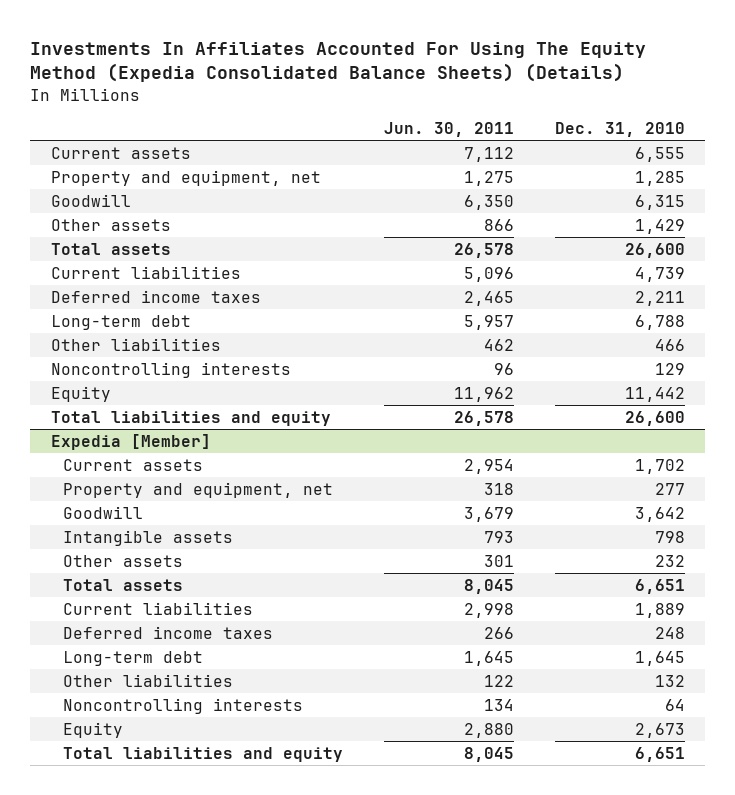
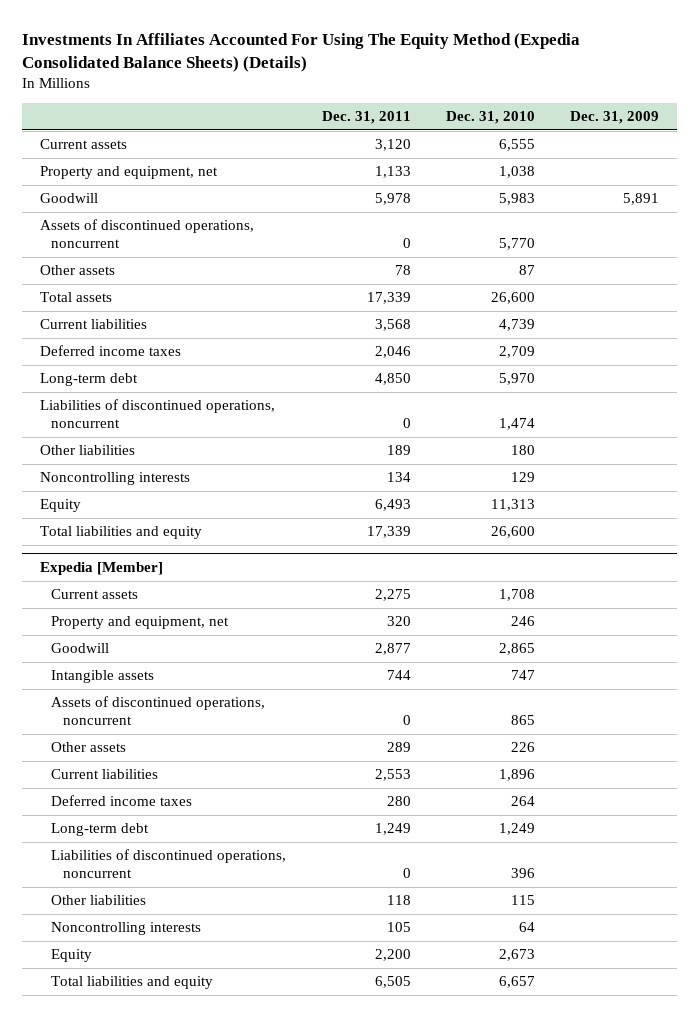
- | Jun. 30, 2011 | Dec. 31, 2010
+ | Dec. 31, 2011 | Dec. 31, 2010 | Dec. 31, 2009
- Property and equipment, net | 1,275 | 1,285
- Goodwill | 6,350 | 6,315
- Other assets | 866 | 1,429
+ Property and equipment, net | 1,133 | 1,038 |
+ Goodwill | 5,978 | 5,983 | 5,891
+ Assets of discontinued operations, noncurrent | 0 | 5,770 |
+ Other assets | 78 | 87 |
- Deferred income taxes | 2,465 | 2,211
- Long-term debt | 5,957 | 6,788
- Other liabilities | 462 | 466
+ Deferred income taxes | 2,046 | 2,709 |
+ Long-term debt | 4,850 | 5,970 |
+ Liabilities of discontinued operations, noncurrent | 0 | 1,474 |
+ Other liabilities | 189 | 180 |
- Equity | 11,962 | 11,442
+ Equity | 6,493 | 11,313 |
@ Expedia [Member]
- Current assets | 2,954 | 1,702
- Property and equipment, net | 318 | 277
- Goodwill | 3,679 | 3,642
- Intangible assets | 793 | 798
- Other assets | 301 | 232
- Total assets | 8,045 | 6,651
- Current liabilities | 2,998 | 1,889
- Deferred income taxes | 266 | 248
- Long-term debt | 1,645 | 1,645
- Other liabilities | 122 | 132
+ Current assets | 2,275 | 1,708 |
+ Property and equipment, net | 320 | 246 |
+ Goodwill | 2,877 | 2,865 |
+ Intangible assets | 744 | 747 |
+ Assets of discontinued operations, noncurrent | 0 | 865 |
+ Other assets | 289 | 226 |
+ Current liabilities | 2,553 | 1,896 |
+ Deferred income taxes | 280 | 264 |
+ Long-term debt | 1,249 | 1,249 |
+ Liabilities of discontinued operations, noncurrent | 0 | 396 |
+ Other liabilities | 118 | 115 |
- Total liabilities and equity | 8,045 | 6,651
+ Total liabilities and equity | 6,505 | 6,657 |

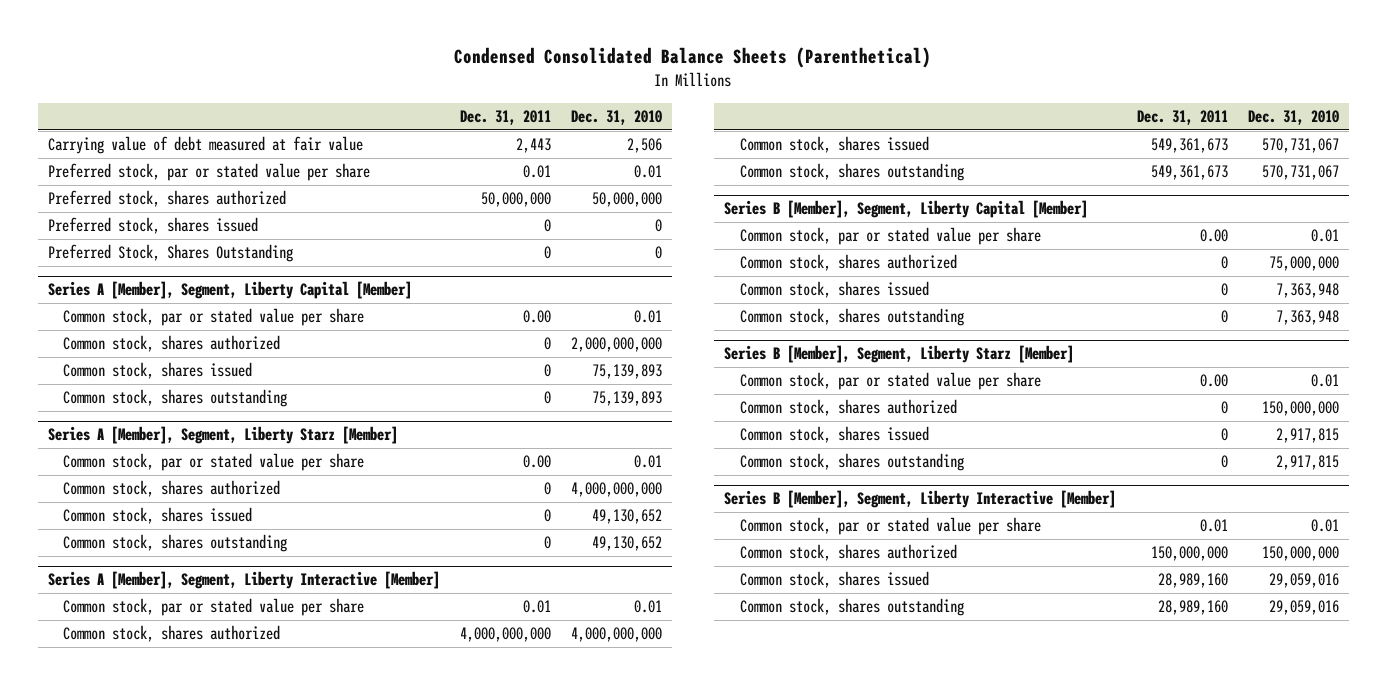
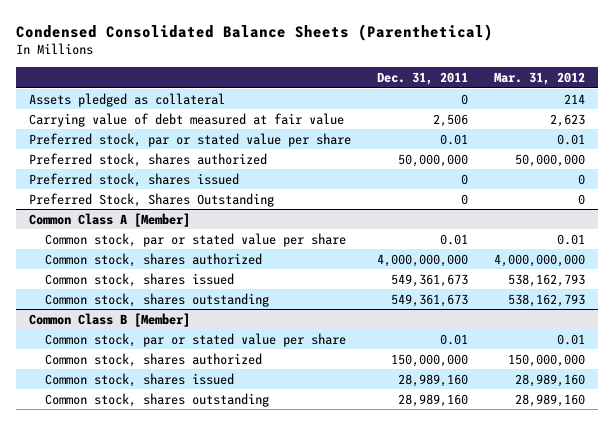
- | Dec. 31, 2011 | Dec. 31, 2010
+ | Dec. 31, 2011 | Mar. 31, 2012
- Carrying value of debt measured at fair value | 2,443 | 2,506
+ Assets pledged as collateral | 0 | 214
+ Carrying value of debt measured at fair value | 2,506 | 2,623
- Series A [Member], Segment, Liberty Capital [Member]
- Common stock, par or stated value per share | 0.00 | 0.01
- Common stock, shares authorized | 0 | 2,000,000,000
- Common stock, shares issued | 0 | 75,139,893
- Common stock, shares outstanding | 0 | 75,139,893
- Series A [Member], Segment, Liberty Starz [Member]
- Common stock, par or stated value per share | 0.00 | 0.01
- Common stock, shares authorized | 0 | 4,000,000,000
- Common stock, shares issued | 0 | 49,130,652
- Common stock, shares outstanding | 0 | 49,130,652
- Series A [Member], Segment, Liberty Interactive [Member]
+ Common Class A [Member]
- Series B [Member], Segment, Liberty Capital [Member]
- Common stock, par or stated value per share | 0.00 | 0.01
- Common stock, shares authorized | 0 | 75,000,000
- Common stock, shares issued | 0 | 7,363,948
- Common stock, shares outstanding | 0 | 7,363,948
- Series B [Member], Segment, Liberty Starz [Member]
- Common stock, par or stated value per share | 0.00 | 0.01
- Common stock, shares authorized | 0 | 150,000,000
- Common stock, shares issued | 0 | 2,917,815
- Common stock, shares outstanding | 0 | 2,917,815
- Series B [Member], Segment, Liberty Interactive [Member]
+ Common Class B [Member]

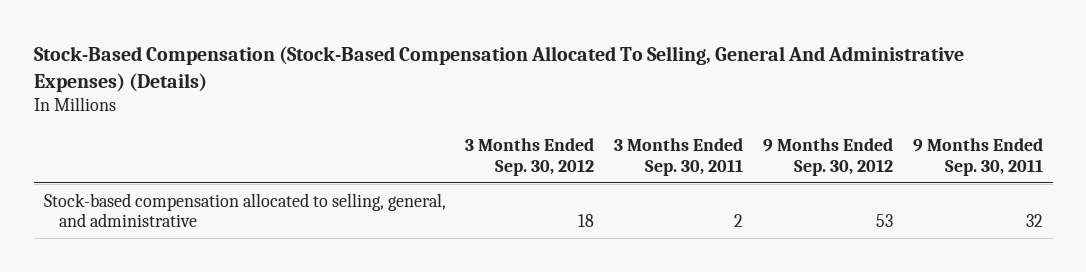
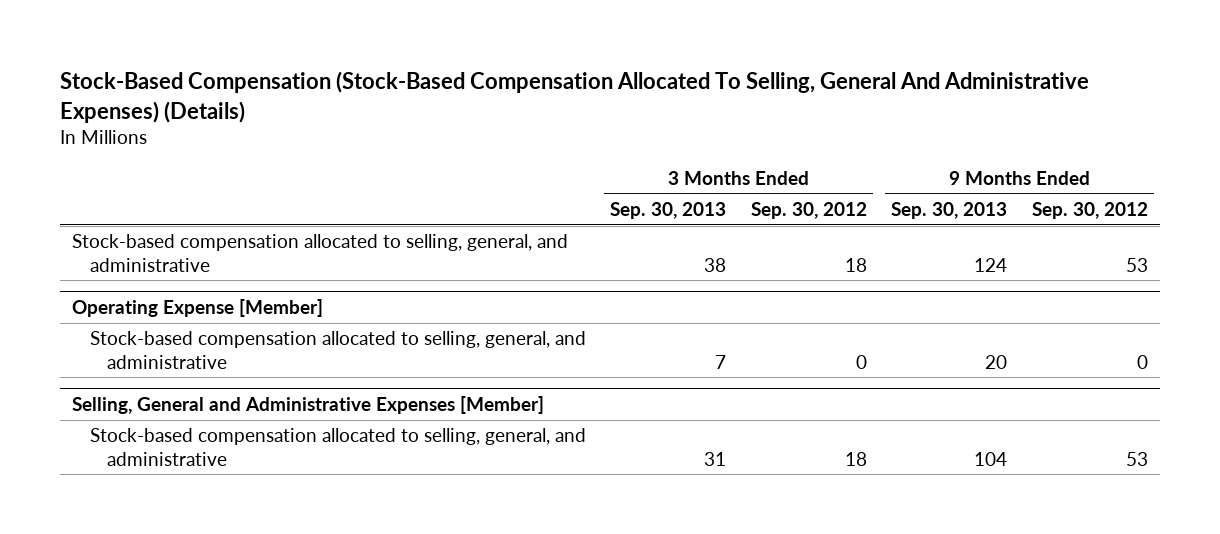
- | 3 Months Ended Sep. 30, 2012 | 3 Months Ended Sep. 30, 2011 | 9 Months Ended Sep. 30, 2012 | 9 Months Ended Sep. 30, 2011
+ | 3 Months Ended Sep. 30, 2013 | 3 Months Ended Sep. 30, 2012 | 9 Months Ended Sep. 30, 2013 | 9 Months Ended Sep. 30, 2012
+ Operating Expense [Member]
+ Stock-based compensation allocated to selling, general, and administrative | 7 | 0 | 20 | 0
+ Selling, General and Administrative Expenses [Member]
+ Stock-based compensation allocated to selling, general, and administrative | 31 | 18 | 104 | 53

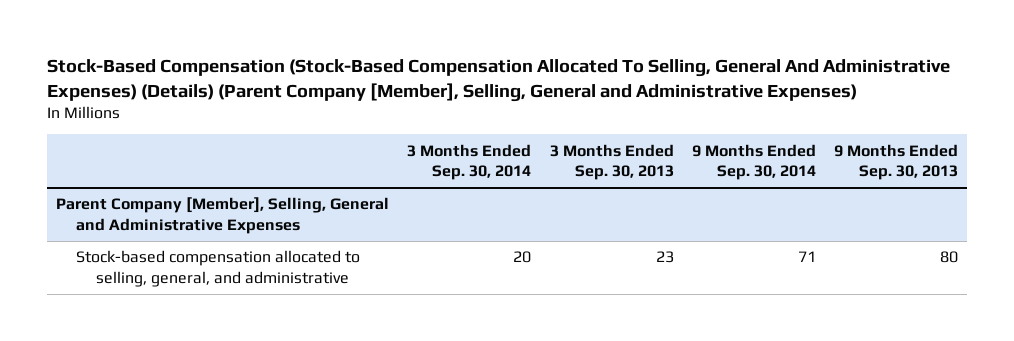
- Stock-Based Compensation (Stock-Based Compensation Allocated To Selling, General And Administrative Expenses) (Details)
+ Stock-Based Compensation (Stock-Based Compensation Allocated To Selling, General And Administrative Expenses) (Details) (Parent Company [Member], Selling, General and Administrative Expenses)
- | 3 Months Ended Sep. 30, 2013 | 3 Months Ended Sep. 30, 2012 | 9 Months Ended Sep. 30, 2013 | 9 Months Ended Sep. 30, 2012
+ | 3 Months Ended Sep. 30, 2014 | 3 Months Ended Sep. 30, 2013 | 9 Months Ended Sep. 30, 2014 | 9 Months Ended Sep. 30, 2013
- Stock-based compensation allocated to selling, general, and administrative | 38 | 18 | 124 | 53
- Operating Expense [Member]
- Stock-based compensation allocated to selling, general, and administrative | 7 | 0 | 20 | 0
- Selling, General and Administrative Expenses [Member]
- Stock-based compensation allocated to selling, general, and administrative | 31 | 18 | 104 | 53
+ Parent Company [Member], Selling, General and Administrative Expenses
+ Stock-based compensation allocated to selling, general, and administrative | 20 | 23 | 71 | 80

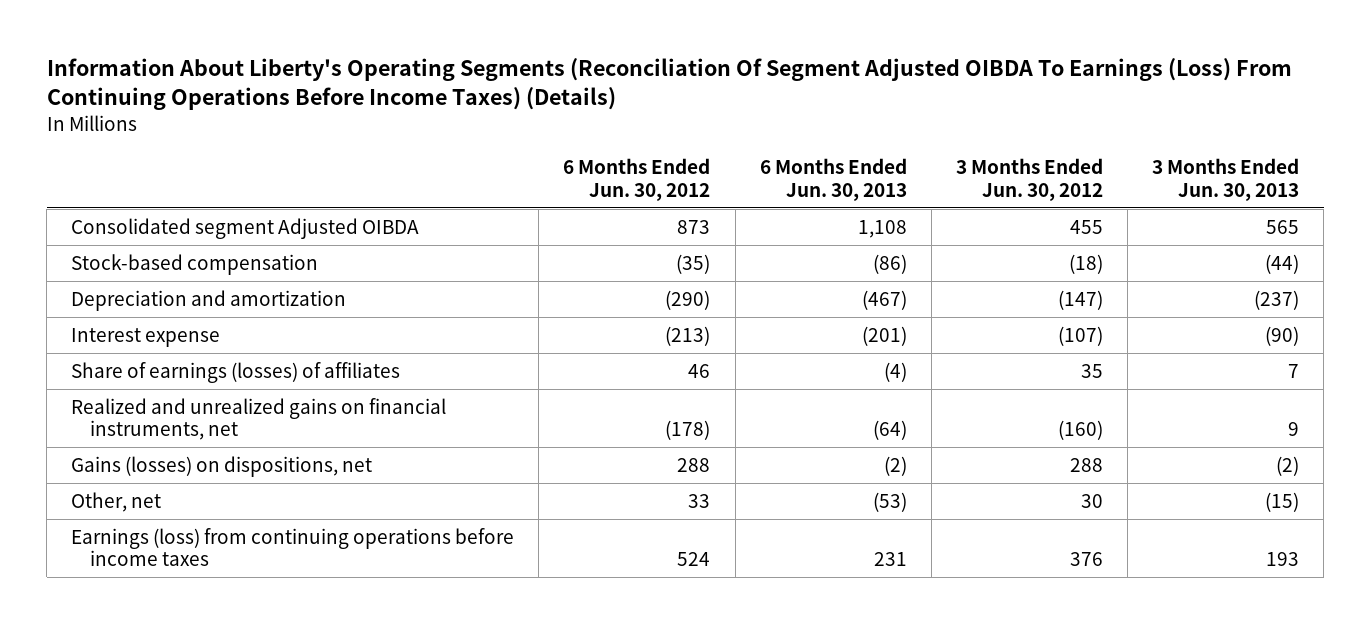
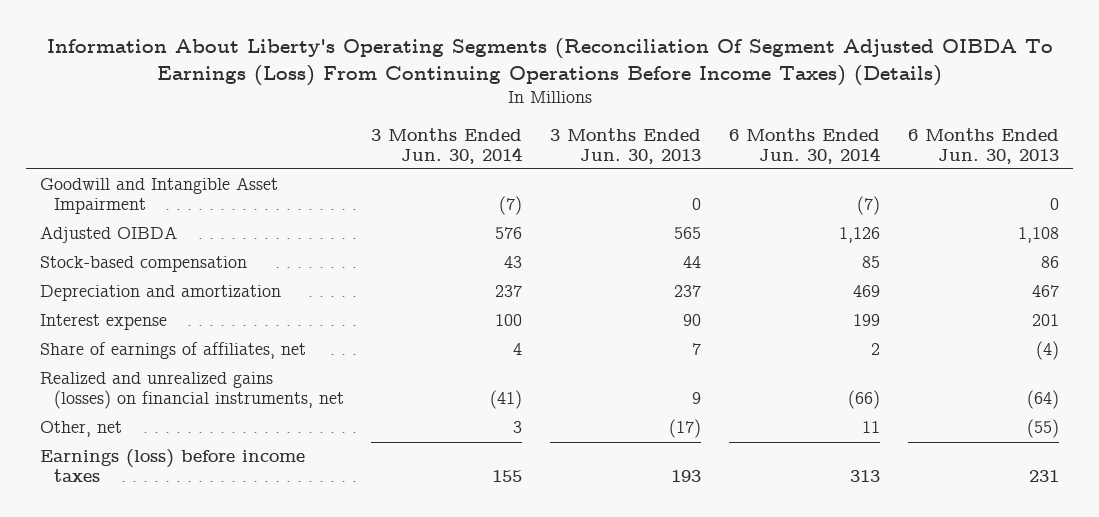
- | 6 Months Ended Jun. 30, 2012 | 6 Months Ended Jun. 30, 2013 | 3 Months Ended Jun. 30, 2012 | 3 Months Ended Jun. 30, 2013
+ | 3 Months Ended Jun. 30, 2014 | 3 Months Ended Jun. 30, 2013 | 6 Months Ended Jun. 30, 2014 | 6 Months Ended Jun. 30, 2013
- Consolidated segment Adjusted OIBDA | 873 | 1,108 | 455 | 565
- Stock-based compensation | (35) | (86) | (18) | (44)
- Depreciation and amortization | (290) | (467) | (147) | (237)
- Interest expense | (213) | (201) | (107) | (90)
- Share of earnings (losses) of affiliates | 46 | (4) | 35 | 7
- Realized and unrealized gains on financial instruments, net | (178) | (64) | (160) | 9
- Gains (losses) on dispositions, net | 288 | (2) | 288 | (2)
- Other, net | 33 | (53) | 30 | (15)
- Earnings (loss) from continuing operations before income taxes | 524 | 231 | 376 | 193
+ Goodwill and Intangible Asset Impairment | (7) | 0 | (7) | 0
+ Adjusted OIBDA | 576 | 565 | 1,126 | 1,108
+ Stock-based compensation | 43 | 44 | 85 | 86
+ Depreciation and amortization | 237 | 237 | 469 | 467
+ Interest expense | 100 | 90 | 199 | 201
+ Share of earnings of affiliates, net | 4 | 7 | 2 | (4)
+ Realized and unrealized gains (losses) on financial instruments, net | (41) | 9 | (66) | (64)
+ Other, net | 3 | (17) | 11 | (55)
+ Earnings (loss) before income taxes | 155 | 193 | 313 | 231

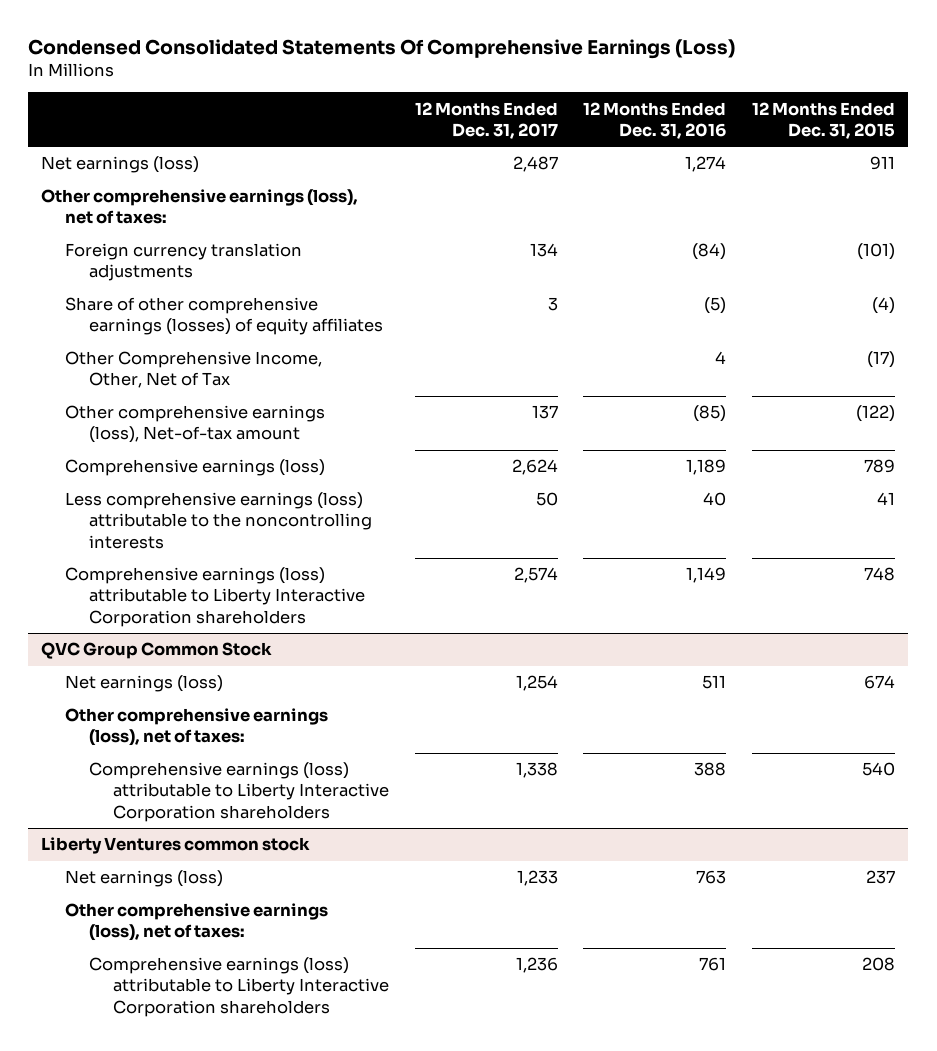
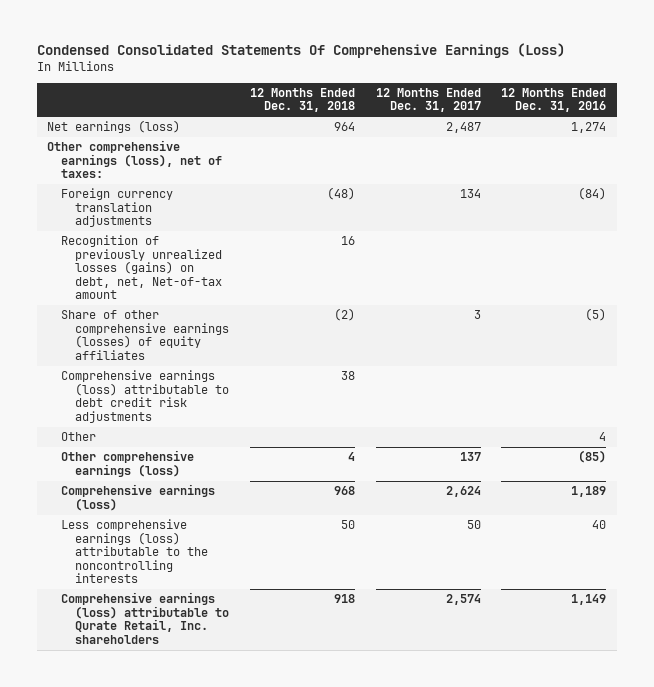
- | 12 Months Ended Dec. 31, 2017 | 12 Months Ended Dec. 31, 2016 | 12 Months Ended Dec. 31, 2015
+ | 12 Months Ended Dec. 31, 2018 | 12 Months Ended Dec. 31, 2017 | 12 Months Ended Dec. 31, 2016
+ Recognition of previously unrealized losses (gains) on debt, net, Net-of-tax amount | 16 | |
- Other Comprehensive Income, Other, Net of Tax | | 4 | (17)
- Other comprehensive earnings (loss), Net-of-tax amount | 137 | (85) | (122)
+ Comprehensive earnings (loss) attributable to debt credit risk adjustments | 38 | |
+ Other | | | 4
+ Other comprehensive earnings (loss) | 4 | 137 | (85)
- Comprehensive earnings (loss) attributable to Liberty Interactive Corporation shareholders | 2,574 | 1,149 | 748
- QVC Group Common Stock
- Net earnings (loss) | 1,254 | 511 | 674
- Other comprehensive earnings (loss), net of taxes:
- Comprehensive earnings (loss) attributable to Liberty Interactive Corporation shareholders | 1,338 | 388 | 540
- Liberty Ventures common stock
- Net earnings (loss) | 1,233 | 763 | 237
- Other comprehensive earnings (loss), net of taxes:
- Comprehensive earnings (loss) attributable to Liberty Interactive Corporation shareholders | 1,236 | 761 | 208
+ Comprehensive earnings (loss) attributable to Qurate Retail, Inc. shareholders | 918 | 2,574 | 1,149

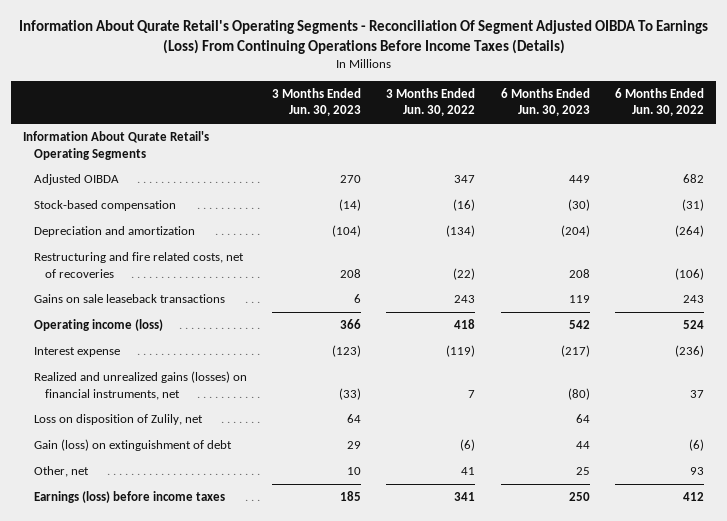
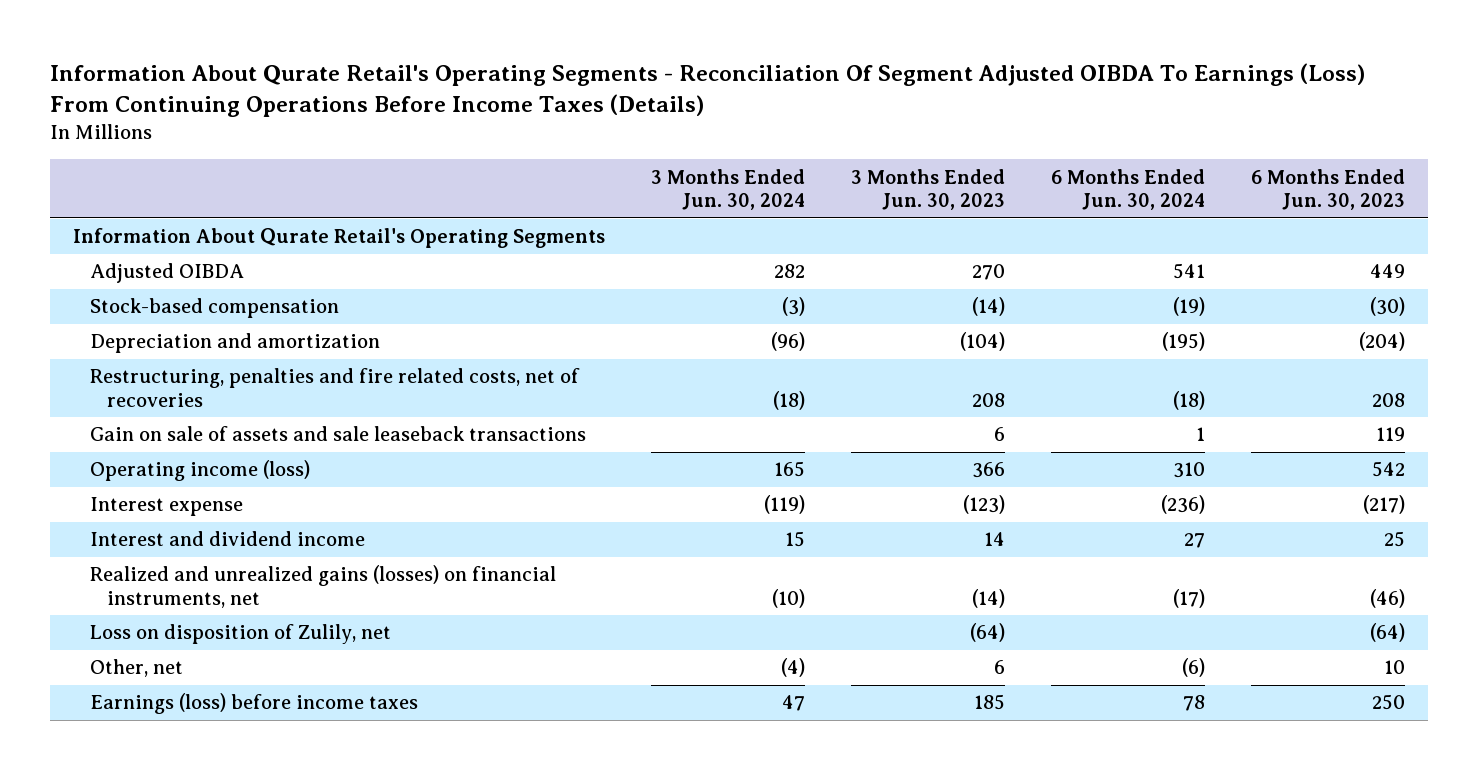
- | 3 Months Ended Jun. 30, 2023 | 3 Months Ended Jun. 30, 2022 | 6 Months Ended Jun. 30, 2023 | 6 Months Ended Jun. 30, 2022
+ | 3 Months Ended Jun. 30, 2024 | 3 Months Ended Jun. 30, 2023 | 6 Months Ended Jun. 30, 2024 | 6 Months Ended Jun. 30, 2023
- Restructuring and fire related costs, net of recoveries | 208 | (22) | 208 | (106)
- Gains on sale leaseback transactions | 6 | 243 | 119 | 243
+ Restructuring, penalties and fire related costs, net of recoveries | (18) | 208 | (18) | 208
+ Gain on sale of assets and sale leaseback transactions | | 6 | 1 | 119
- Realized and unrealized gains (losses) on financial instruments, net | (33) | 7 | (80) | 37
- Loss on disposition of Zulily, net | 64 | | 64 |
- Gain (loss) on extinguishment of debt | 29 | (6) | 44 | (6)
- Other, net | 10 | 41 | 25 | 93
+ Interest and dividend income | 15 | 14 | 27 | 25
+ Realized and unrealized gains (losses) on financial instruments, net | (10) | (14) | (17) | (46)
+ Loss on disposition of Zulily, net | | (64) | | (64)
+ Other, net | (4) | 6 | (6) | 10

